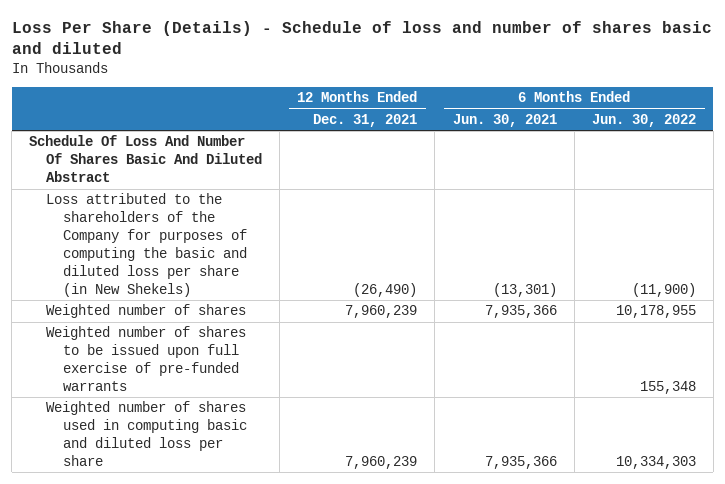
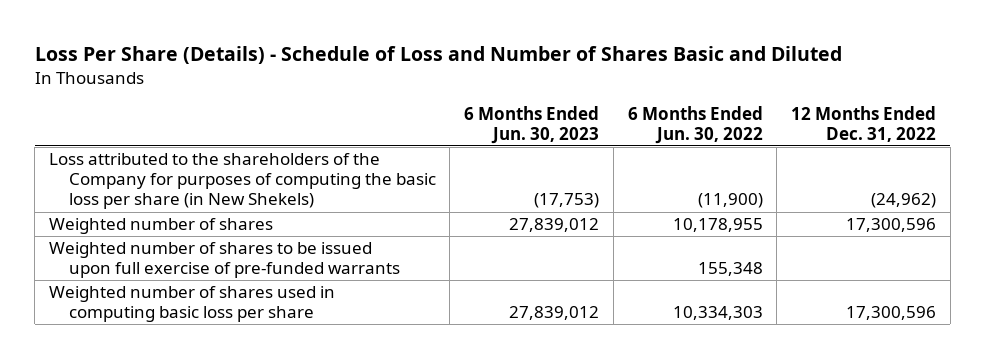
- Loss Per Share (Details) - Schedule of loss and number of shares basic and diluted
+ Loss Per Share (Details) - Schedule of Loss and Number of Shares Basic and Diluted
- | 12 Months Ended Dec. 31, 2021 | 6 Months Ended Jun. 30, 2021 | 6 Months Ended Jun. 30, 2022
+ | 6 Months Ended Jun. 30, 2023 | 6 Months Ended Jun. 30, 2022 | 12 Months Ended Dec. 31, 2022
- Schedule Of Loss And Number Of Shares Basic And Diluted Abstract
- Loss attributed to the shareholders of the Company for purposes of computing the basic and diluted loss per share (in New Shekels) | (26,490) | (13,301) | (11,900)
+ Loss attributed to the shareholders of the Company for purposes of computing the basic loss per share (in New Shekels) | (17,753) | (11,900) | (24,962)
- Weighted number of shares used in computing basic and diluted loss per share | 7,960,239 | 7,935,366 | 10,334,303
+ Weighted number of shares used in computing basic loss per share | 27,839,012 | 10,334,303 | 17,300,596

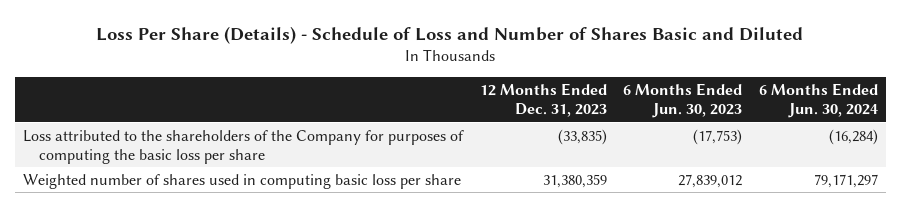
- | 6 Months Ended Jun. 30, 2023 | 6 Months Ended Jun. 30, 2022 | 12 Months Ended Dec. 31, 2022
+ | 12 Months Ended Dec. 31, 2023 | 6 Months Ended Jun. 30, 2023 | 6 Months Ended Jun. 30, 2024
- Loss attributed to the shareholders of the Company for purposes of computing the basic loss per share (in New Shekels) | (17,753) | (11,900) | (24,962)
- Weighted number of shares | 27,839,012 | 10,178,955 | 17,300,596
- Weighted number of shares to be issued upon full exercise of pre-funded warrants | | 155,348 |
+ Loss attributed to the shareholders of the Company for purposes of computing the basic loss per share | (33,835) | (17,753) | (16,284)

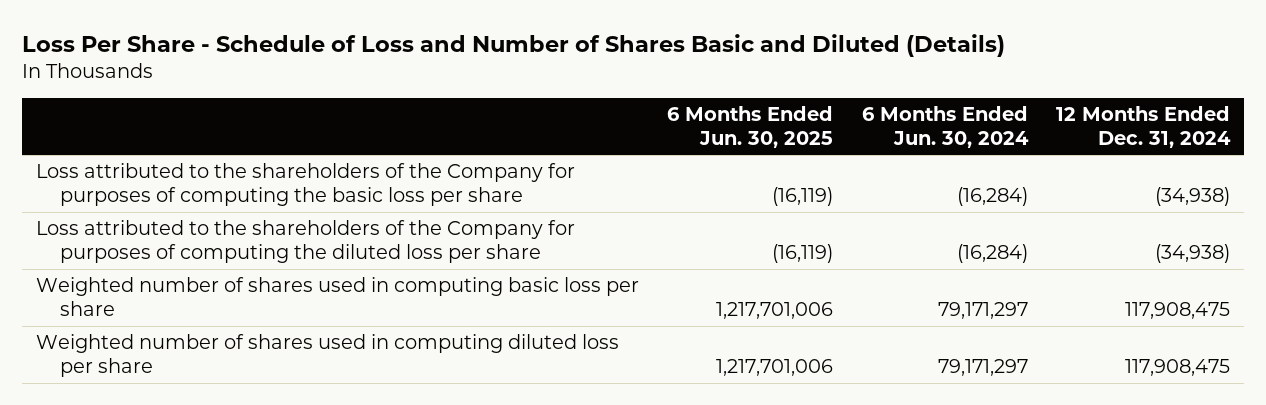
- Loss Per Share (Details) - Schedule of Loss and Number of Shares Basic and Diluted
+ Loss Per Share - Schedule of Loss and Number of Shares Basic and Diluted (Details)
- | 12 Months Ended Dec. 31, 2023 | 6 Months Ended Jun. 30, 2023 | 6 Months Ended Jun. 30, 2024
+ | 6 Months Ended Jun. 30, 2025 | 6 Months Ended Jun. 30, 2024 | 12 Months Ended Dec. 31, 2024
+ Loss attributed to the shareholders of the Company for purposes of computing the diluted loss per share | (16,119) | (16,284) | (34,938)
+ Weighted number of shares used in computing diluted loss per share | 1,217,701,006 | 79,171,297 | 117,908,475

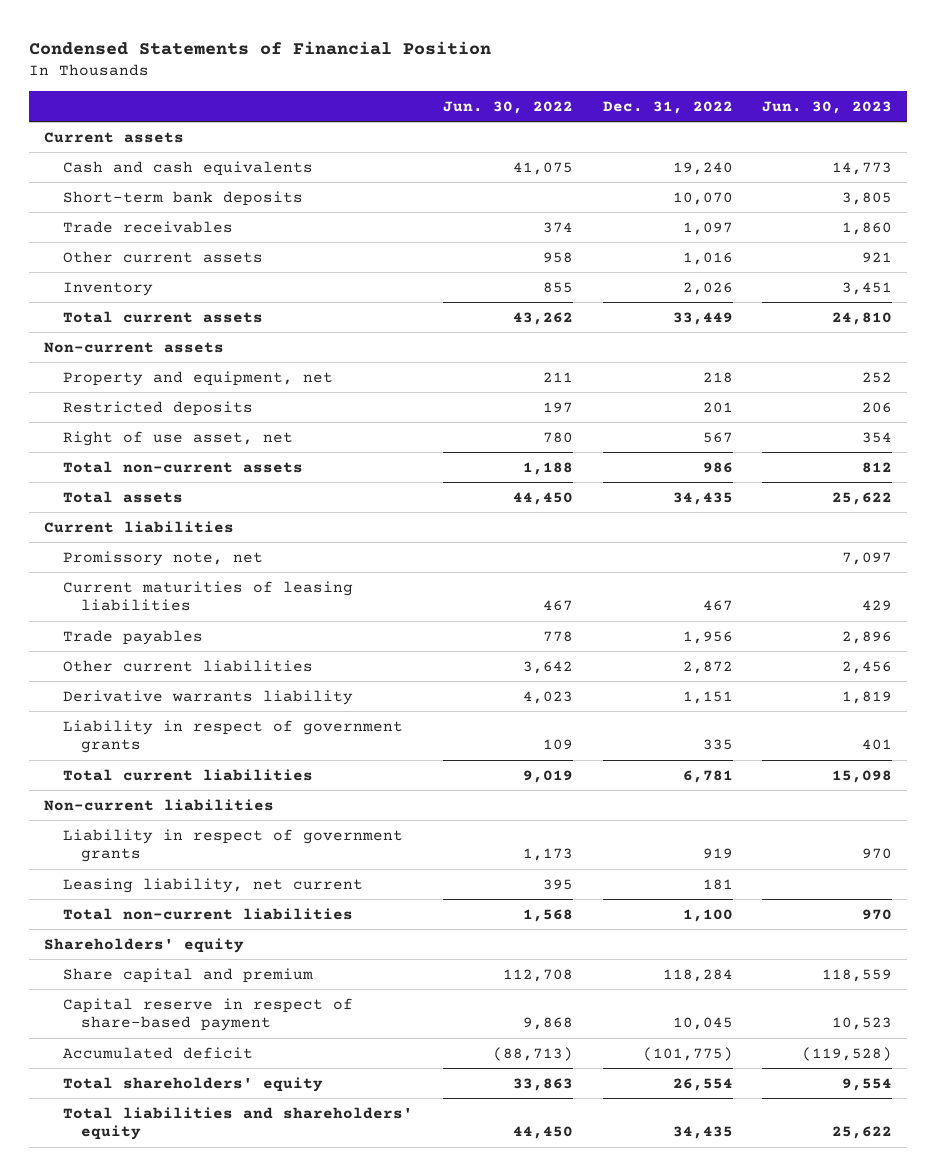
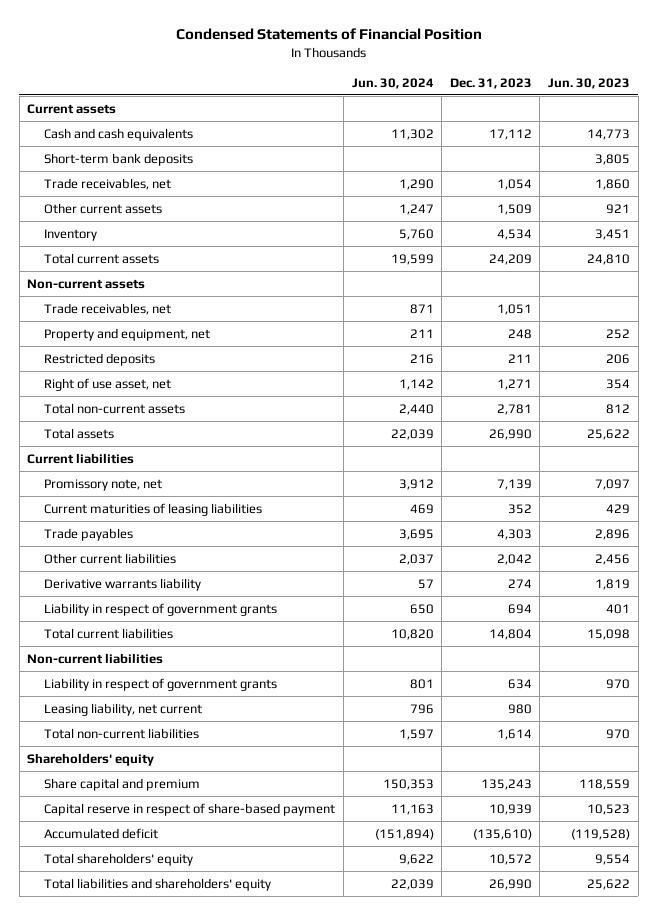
- | Jun. 30, 2022 | Dec. 31, 2022 | Jun. 30, 2023
+ | Jun. 30, 2024 | Dec. 31, 2023 | Jun. 30, 2023
- Trade receivables | 374 | 1,097 | 1,860
+ Trade receivables, net | 1,290 | 1,054 | 1,860
+ Trade receivables, net | 871 | 1,051 |

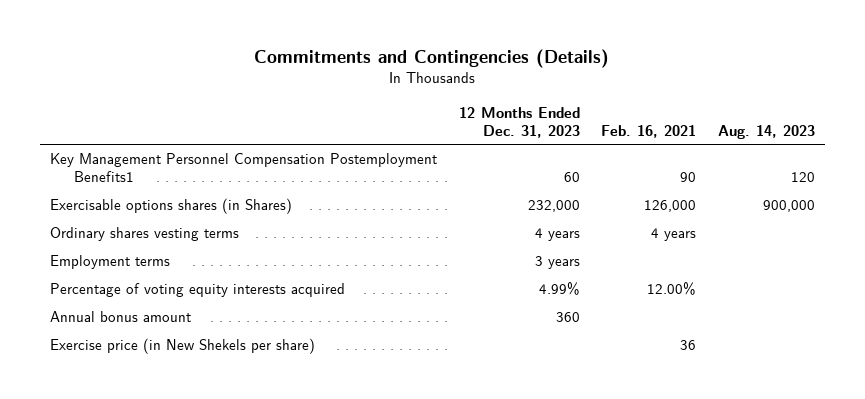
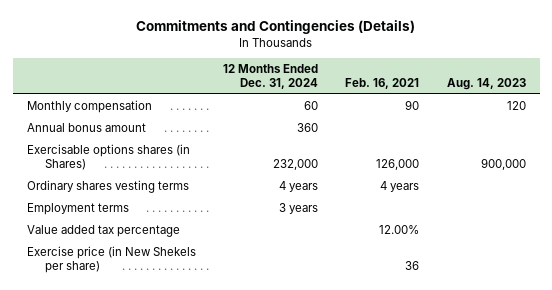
- | 12 Months Ended Dec. 31, 2023 | Feb. 16, 2021 | Aug. 14, 2023
+ | 12 Months Ended Dec. 31, 2024 | Feb. 16, 2021 | Aug. 14, 2023
- Key Management Personnel Compensation Postemployment Benefits1 | 60 | 90 | 120
+ Monthly compensation | 60 | 90 | 120
moved up: Annual bonus amount | 360 | |
- Percentage of voting equity interests acquired | 4.99% | 12.00% |
+ Value added tax percentage | | 12.00% |

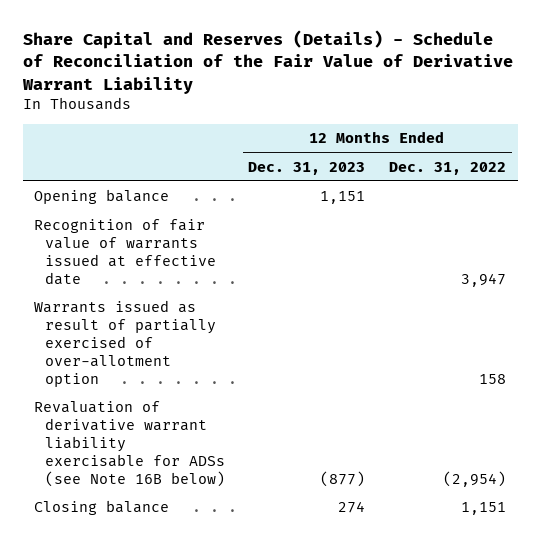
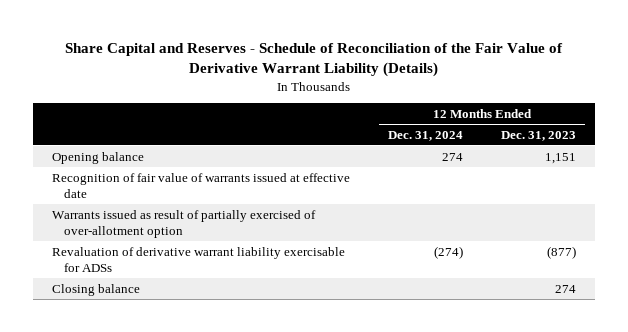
- Share Capital and Reserves (Details) - Schedule of Reconciliation of the Fair Value of Derivative Warrant Liability
+ Share Capital and Reserves - Schedule of Reconciliation of the Fair Value of Derivative Warrant Liability (Details)
- | 12 Months Ended Dec. 31, 2023 | 12 Months Ended Dec. 31, 2022
+ | 12 Months Ended Dec. 31, 2024 | 12 Months Ended Dec. 31, 2023
- Revaluation of derivative warrant liability exercisable for ADSs (see Note 16B below) | (877) | (2,954)
+ Revaluation of derivative warrant liability exercisable for ADSs | (274) | (877)

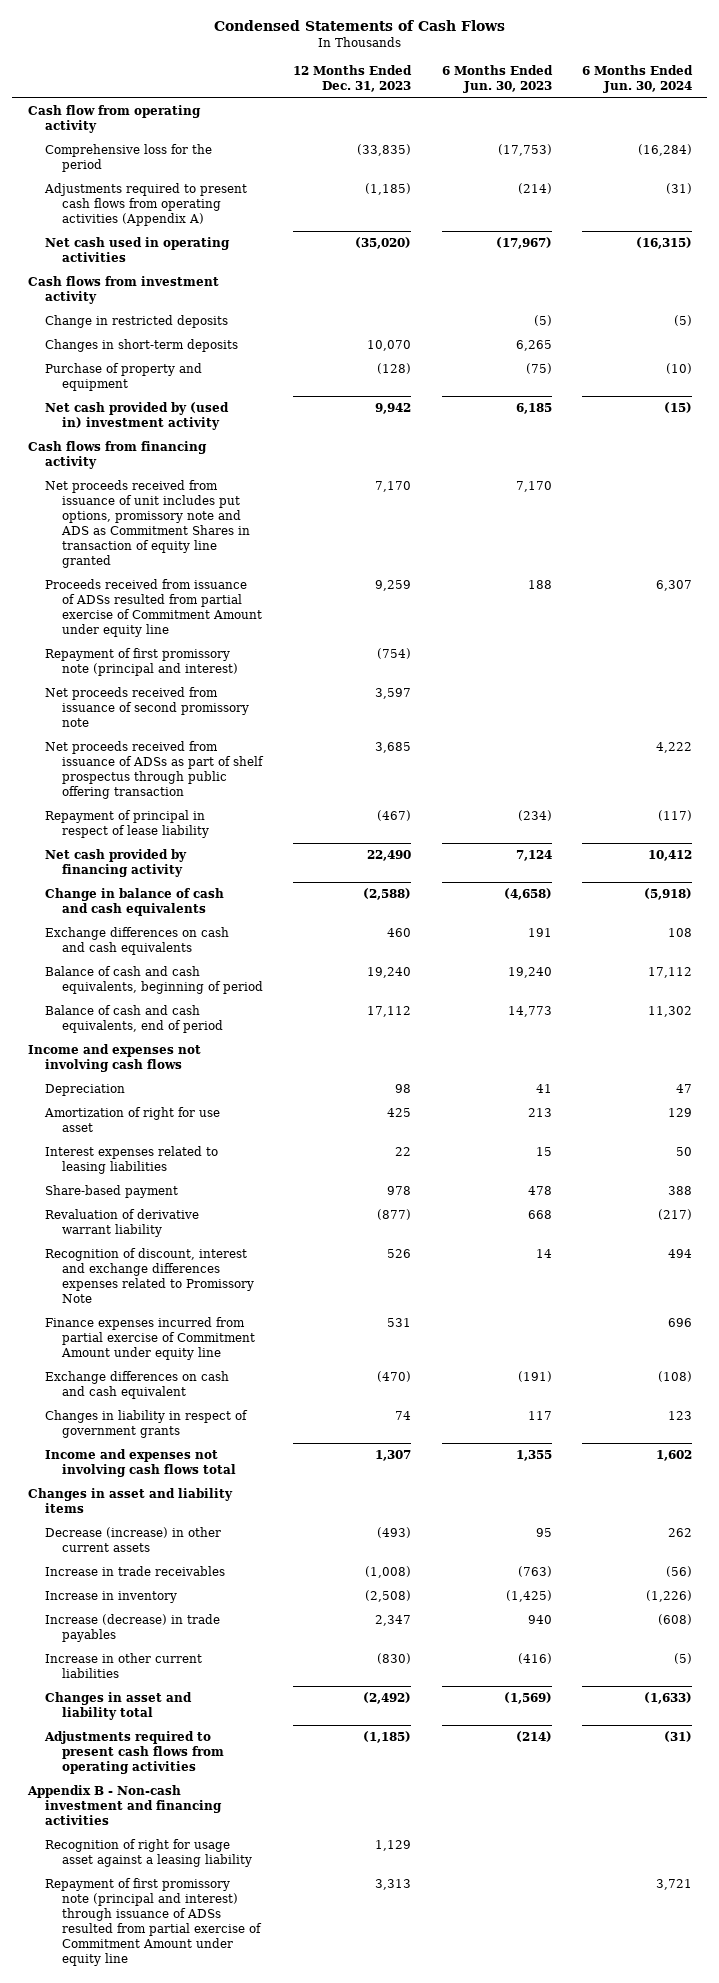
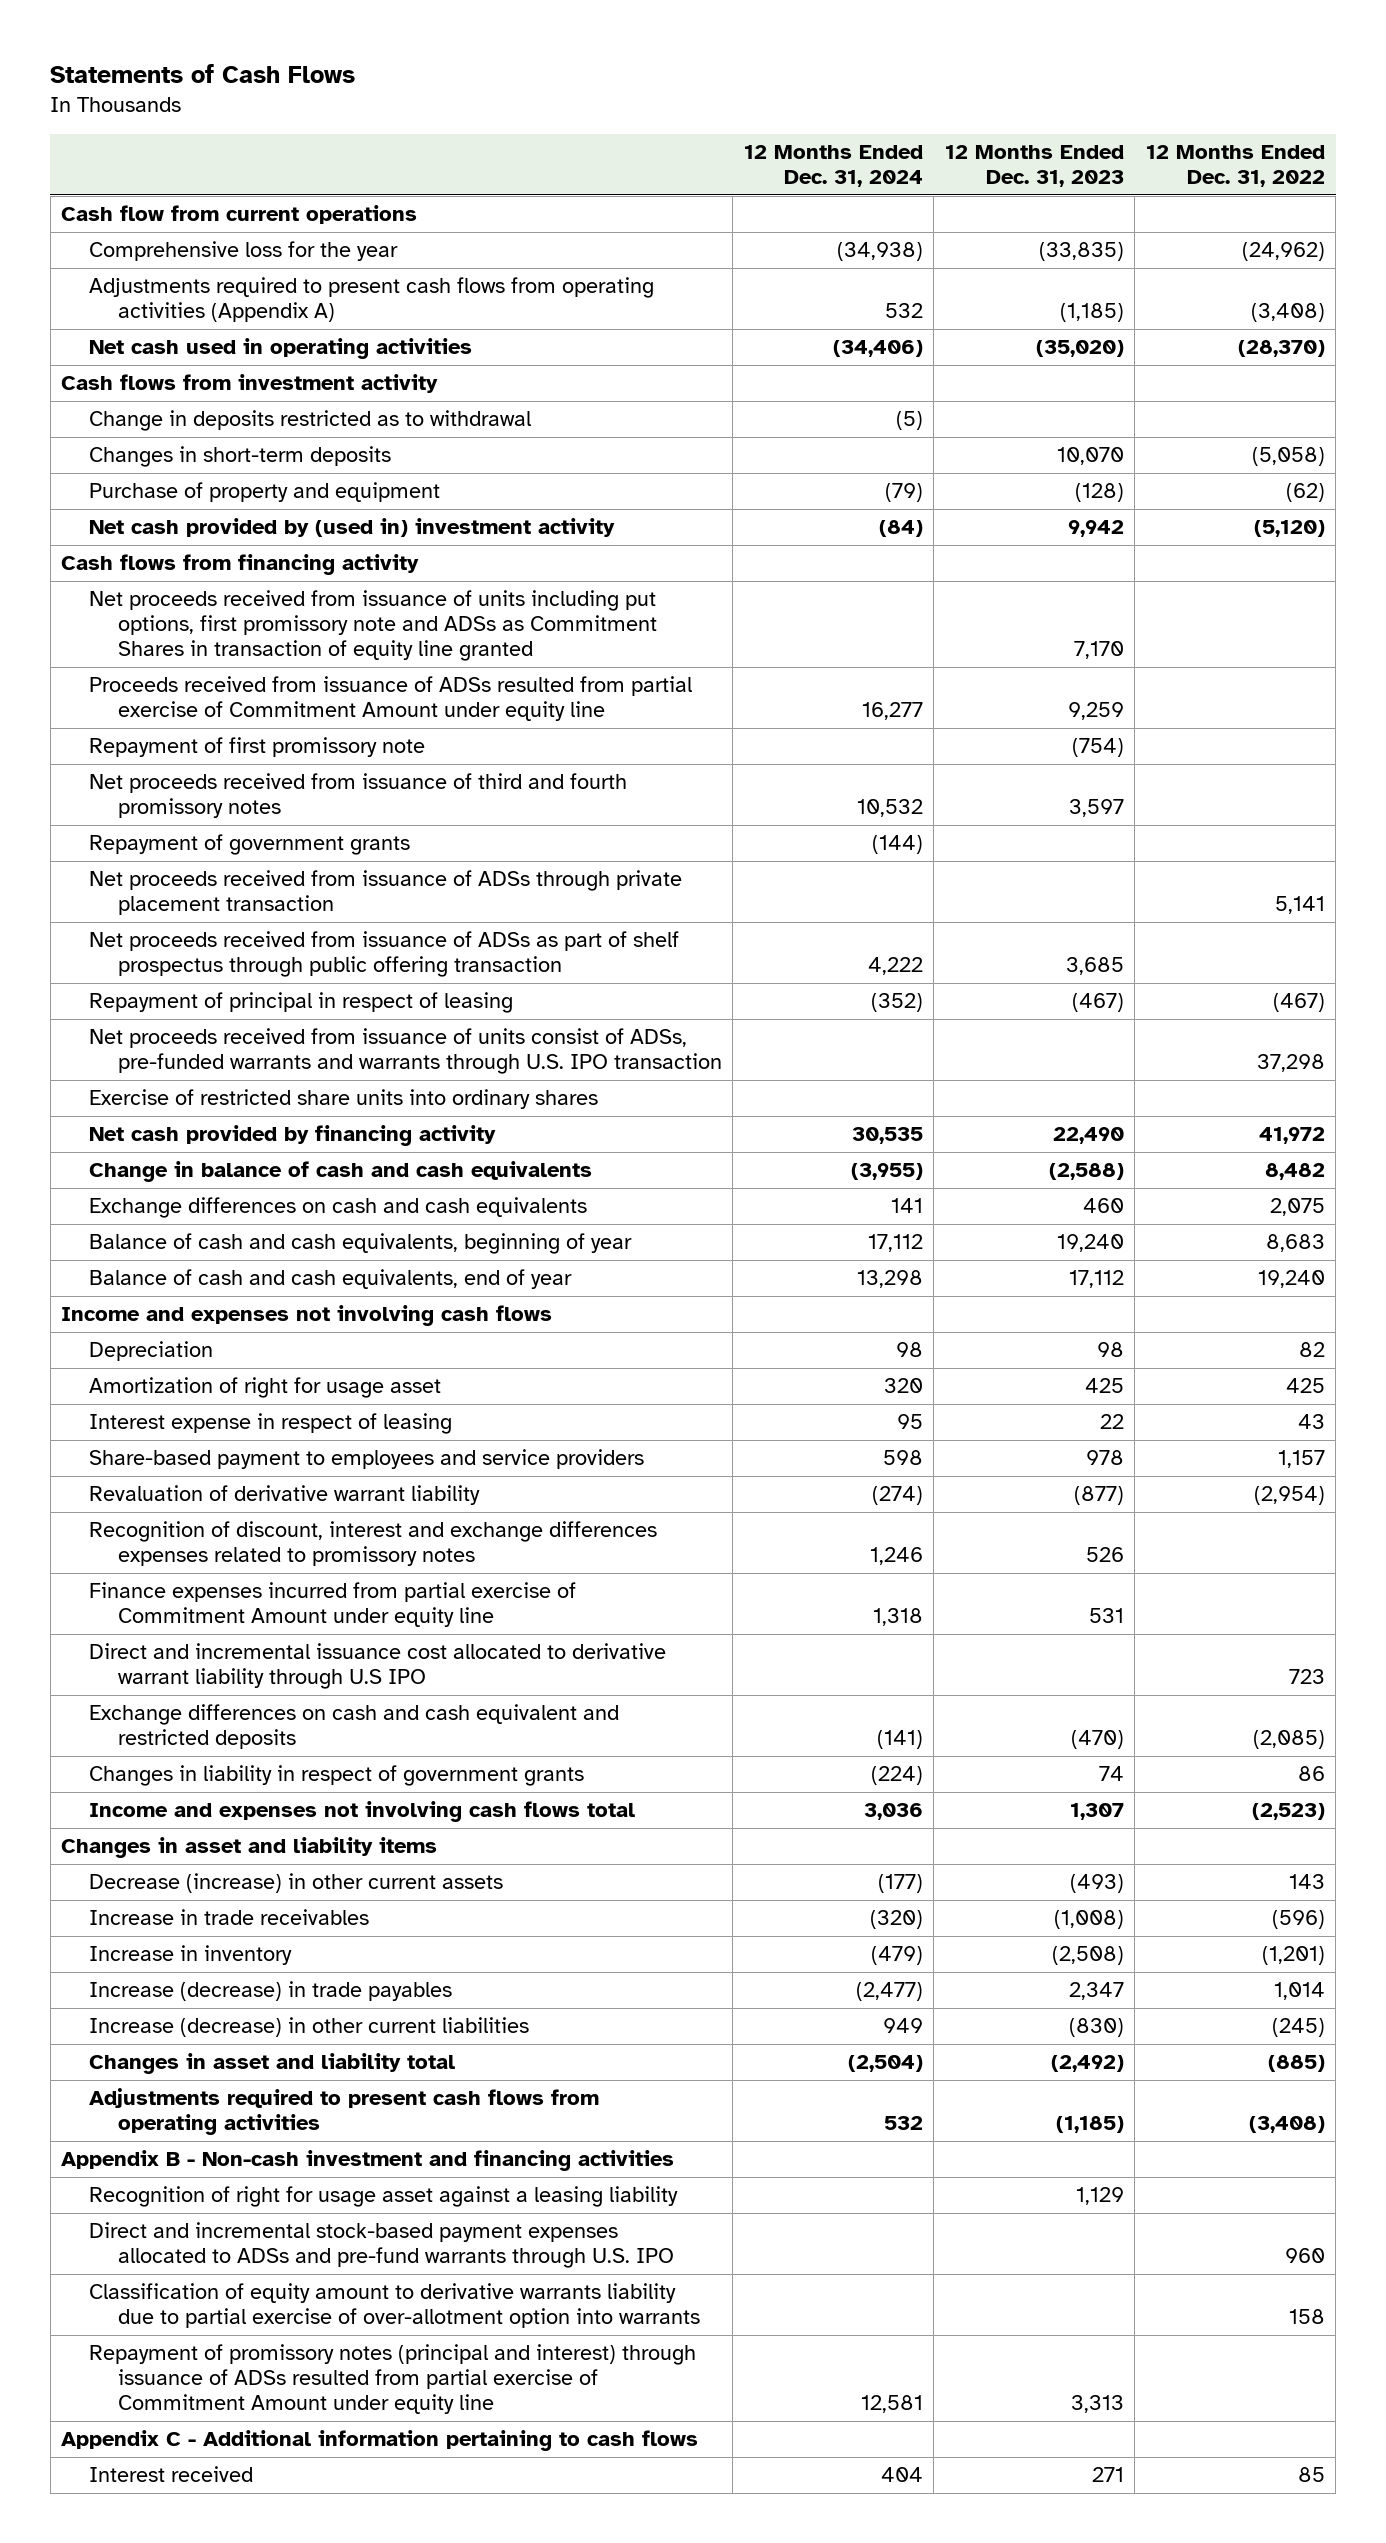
- Condensed Statements of Cash Flows
+ Statements of Cash Flows
- | 12 Months Ended Dec. 31, 2023 | 6 Months Ended Jun. 30, 2023 | 6 Months Ended Jun. 30, 2024
+ | 12 Months Ended Dec. 31, 2024 | 12 Months Ended Dec. 31, 2023 | 12 Months Ended Dec. 31, 2022
- Cash flow from operating activity
- Comprehensive loss for the period | (33,835) | (17,753) | (16,284)
+ Cash flow from current operations
+ Comprehensive loss for the year | (34,938) | (33,835) | (24,962)
- Change in restricted deposits | | (5) | (5)
+ Change in deposits restricted as to withdrawal | (5) | |
- Net proceeds received from issuance of unit includes put options, promissory note and ADS as Commitment Shares in transaction of equity line granted | 7,170 | 7,170 |
+ Net proceeds received from issuance of units including put options, first promissory note and ADSs as Commitment Shares in transaction of equity line granted | | 7,170 |
- Repayment of first promissory note (principal and interest) | (754) | |
- Net proceeds received from issuance of second promissory note | 3,597 | |
+ Repayment of first promissory note | | (754) |
+ Net proceeds received from issuance of third and fourth promissory notes | 10,532 | 3,597 |
+ Repayment of government grants | (144) | |
+ Net proceeds received from issuance of ADSs through private placement transaction | | | 5,141
- Repayment of principal in respect of lease liability | (467) | (234) | (117)
+ Repayment of principal in respect of leasing | (352) | (467) | (467)
+ Net proceeds received from issuance of units consist of ADSs, pre-funded warrants and warrants through U.S. IPO transaction | | | 37,298
+ Exercise of restricted share units into ordinary shares
- Balance of cash and cash equivalents, beginning of period | 19,240 | 19,240 | 17,112
- Balance of cash and cash equivalents, end of period | 17,112 | 14,773 | 11,302
+ Balance of cash and cash equivalents, beginning of year | 17,112 | 19,240 | 8,683
+ Balance of cash and cash equivalents, end of year | 13,298 | 17,112 | 19,240
- Amortization of right for use asset | 425 | 213 | 129
- Interest expenses related to leasing liabilities | 22 | 15 | 50
- Share-based payment | 978 | 478 | 388
+ Amortization of right for usage asset | 320 | 425 | 425
+ Interest expense in respect of leasing | 95 | 22 | 43
+ Share-based payment to employees and service providers | 598 | 978 | 1,157
- Recognition of discount, interest and exchange differences expenses related to Promissory Note | 526 | 14 | 494
+ Recognition of discount, interest and exchange differences expenses related to promissory notes | 1,246 | 526 |
- Exchange differences on cash and cash equivalent | (470) | (191) | (108)
+ Direct and incremental issuance cost allocated to derivative warrant liability through U.S IPO | | | 723
+ Exchange differences on cash and cash equivalent and restricted deposits | (141) | (470) | (2,085)
- Increase in other current liabilities | (830) | (416) | (5)
+ Increase (decrease) in other current liabilities | 949 | (830) | (245)
- Repayment of first promissory note (principal and interest) through issuance of ADSs resulted from partial exercise of Commitment Amount under equity line | 3,313 | | 3,721
+ Direct and incremental stock-based payment expenses allocated to ADSs and pre-fund warrants through U.S. IPO | | | 960
+ Classification of equity amount to derivative warrants liability due to partial exercise of over-allotment option into warrants | | | 158
+ Repayment of promissory notes (principal and interest) through issuance of ADSs resulted from partial exercise of Commitment Amount under equity line | 12,581 | 3,313 |
+ Appendix C - Additional information pertaining to cash flows
+ Interest received | 404 | 271 | 85

